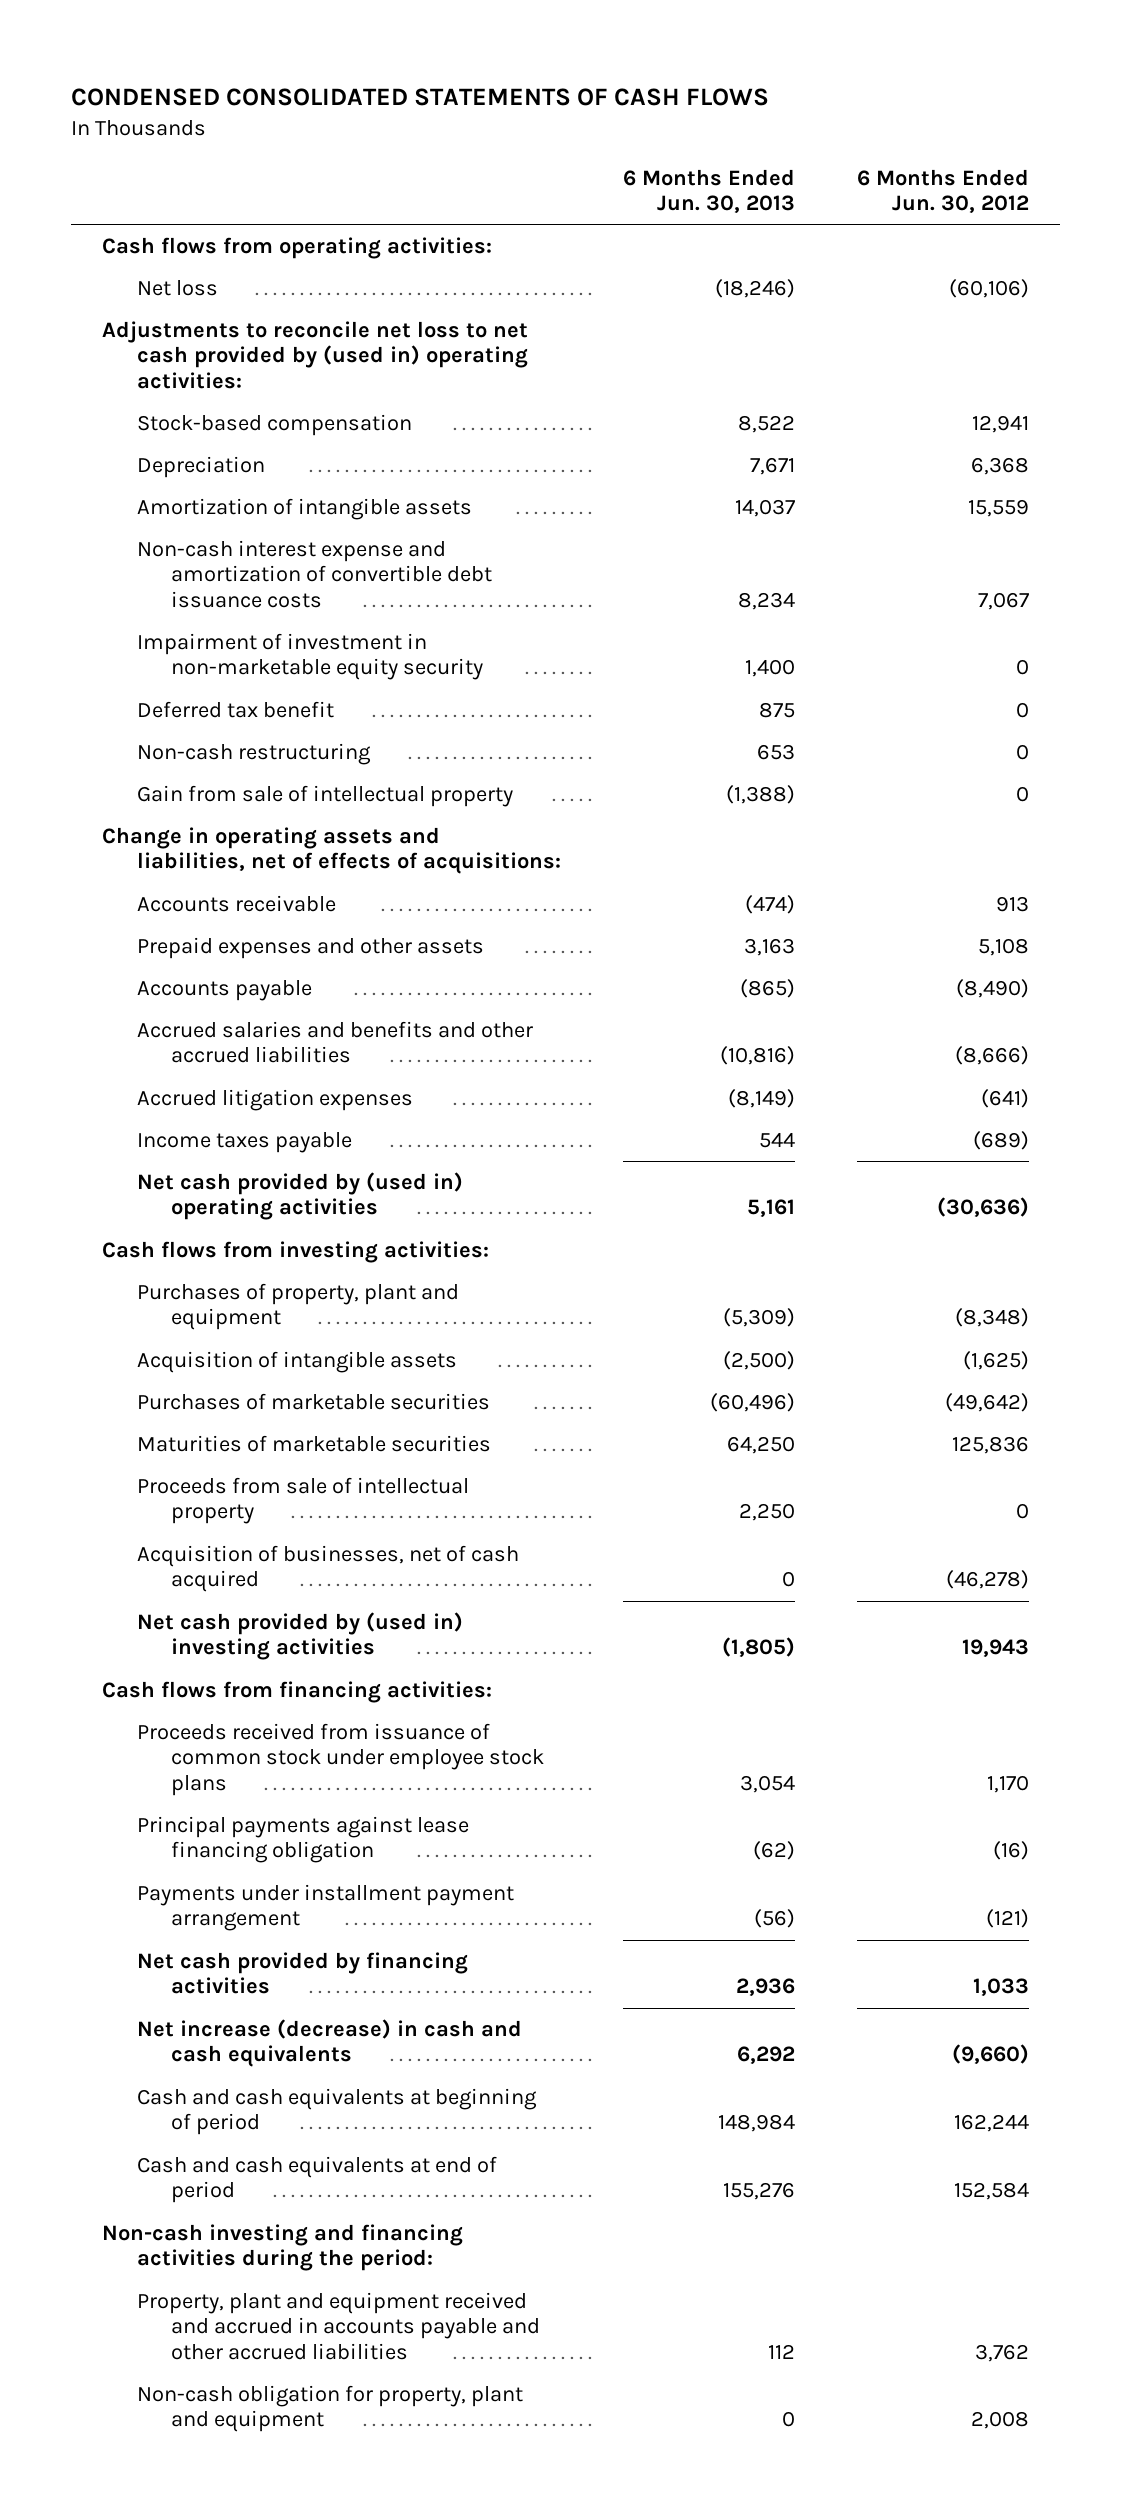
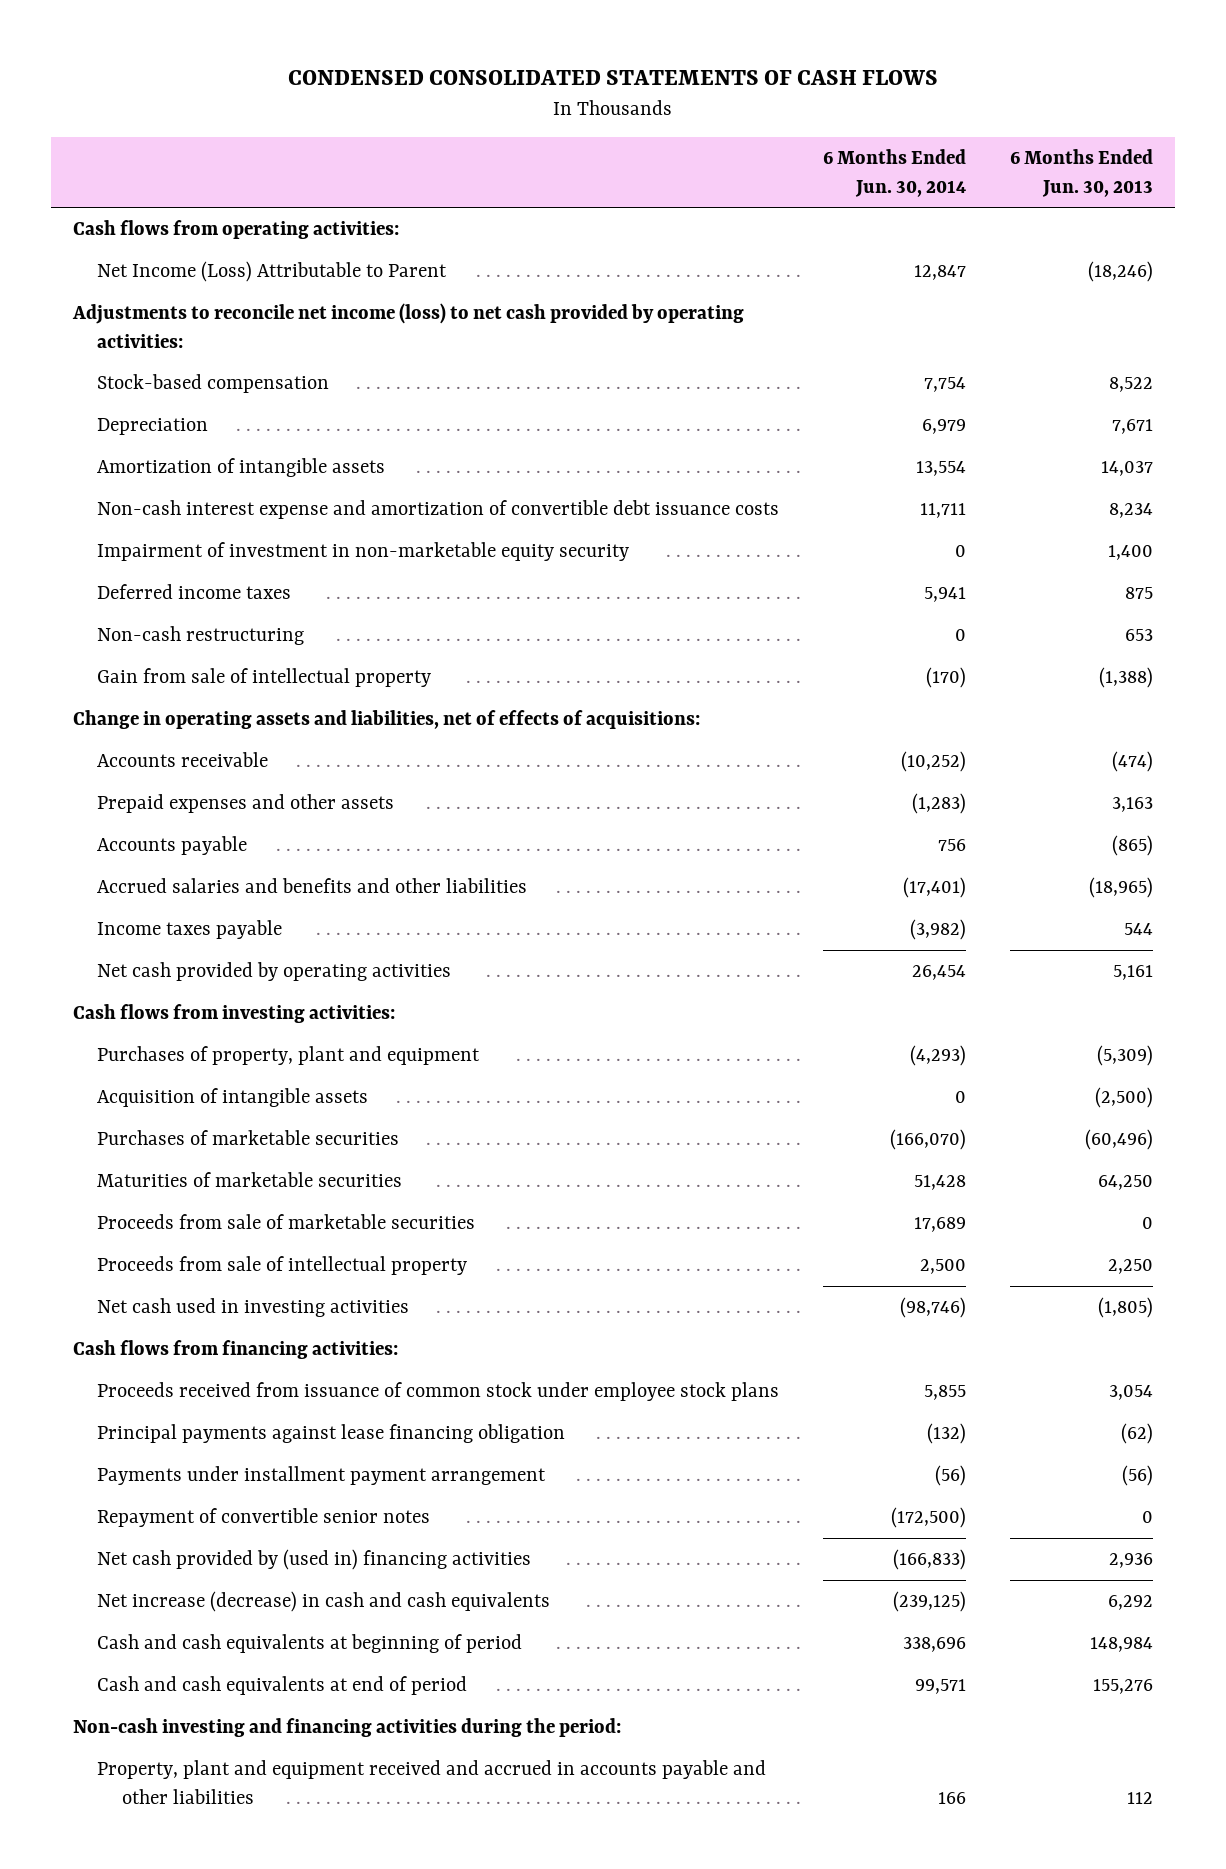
- | 6 Months Ended Jun. 30, 2013 | 6 Months Ended Jun. 30, 2012
+ | 6 Months Ended Jun. 30, 2014 | 6 Months Ended Jun. 30, 2013
- Net loss | (18,246) | (60,106)
- Adjustments to reconcile net loss to net cash provided by (used in) operating activities:
+ Net Income (Loss) Attributable to Parent | 12,847 | (18,246)
+ Adjustments to reconcile net income (loss) to net cash provided by operating activities:
- Deferred tax benefit | 875 | 0
+ Deferred income taxes | 5,941 | 875
- Accrued salaries and benefits and other accrued liabilities | (10,816) | (8,666)
- Accrued litigation expenses | (8,149) | (641)
+ Accrued salaries and benefits and other liabilities | (17,401) | (18,965)
- Net cash provided by (used in) operating activities | 5,161 | (30,636)
+ Net cash provided by operating activities | 26,454 | 5,161
+ Proceeds from sale of marketable securities | 17,689 | 0
- Acquisition of businesses, net of cash acquired | 0 | (46,278)
- Net cash provided by (used in) investing activities | (1,805) | 19,943
+ Net cash used in investing activities | (98,746) | (1,805)
- Net cash provided by financing activities | 2,936 | 1,033
+ Repayment of convertible senior notes | (172,500) | 0
+ Net cash provided by (used in) financing activities | (166,833) | 2,936
- Property, plant and equipment received and accrued in accounts payable and other accrued liabilities | 112 | 3,762
- Non-cash obligation for property, plant and equipment | 0 | 2,008
+ Property, plant and equipment received and accrued in accounts payable and other liabilities | 166 | 112

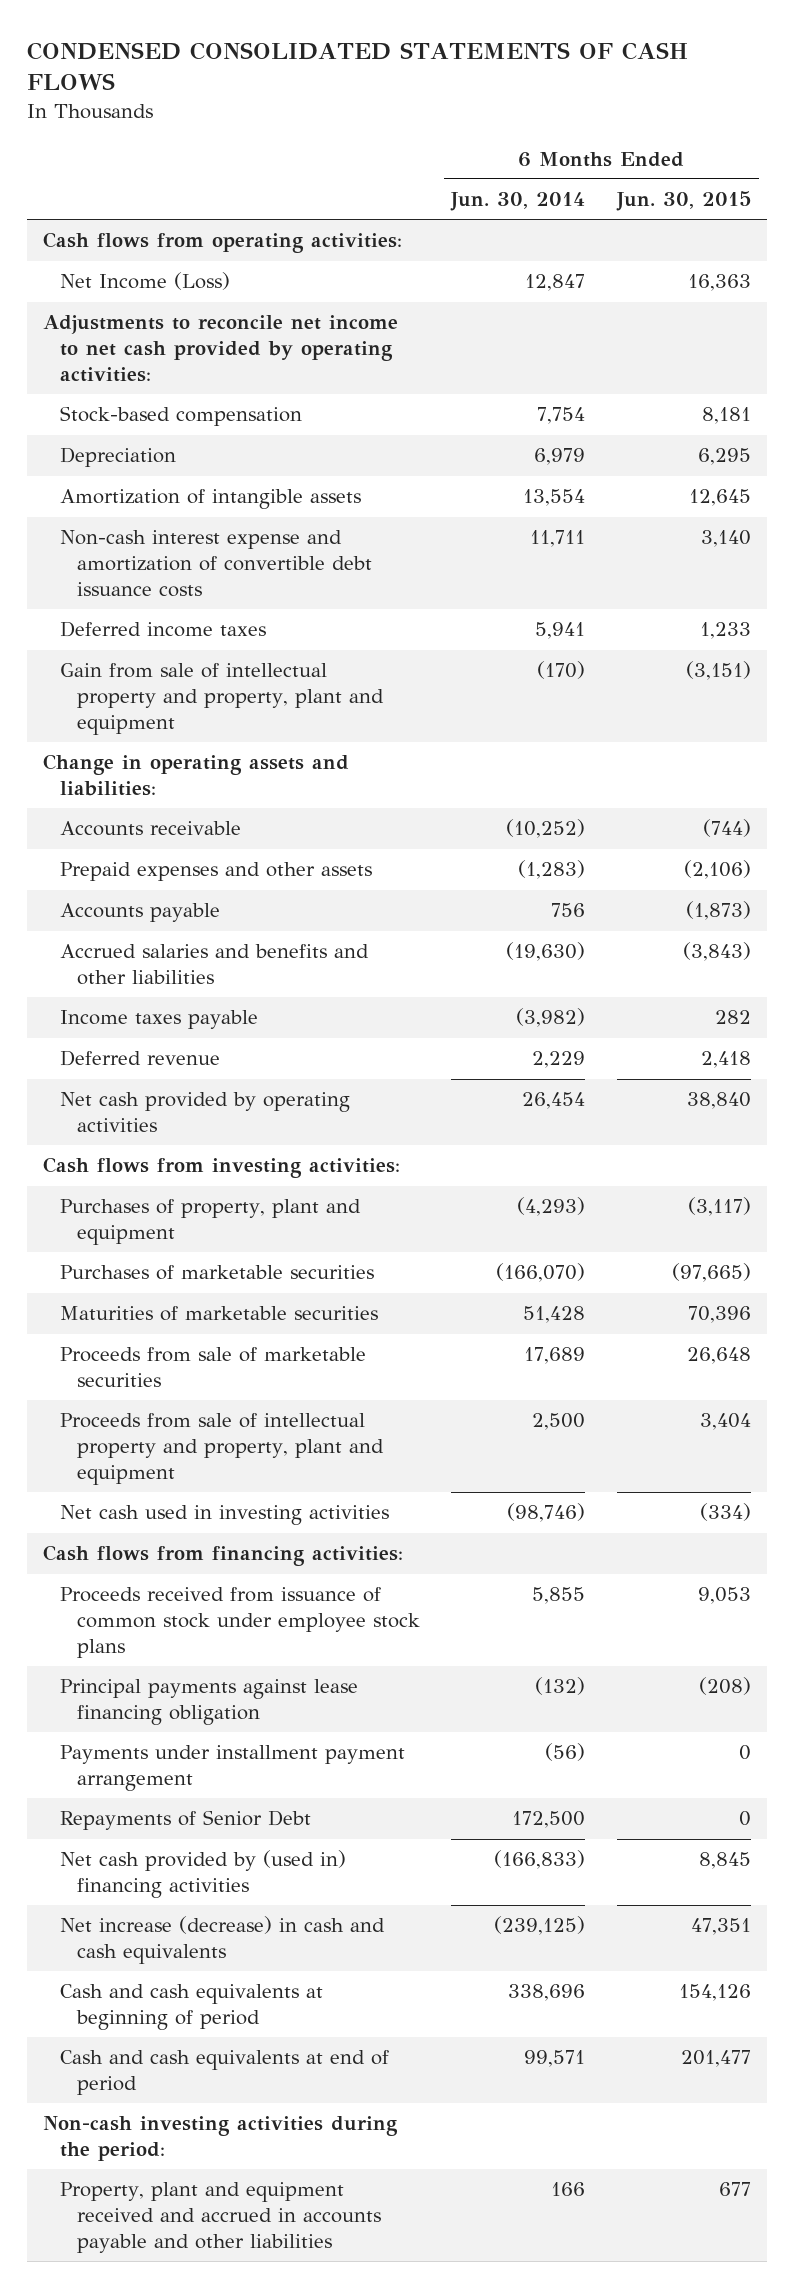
- | 6 Months Ended Jun. 30, 2014 | 6 Months Ended Jun. 30, 2013
+ | 6 Months Ended Jun. 30, 2014 | 6 Months Ended Jun. 30, 2015
- Net Income (Loss) Attributable to Parent | 12,847 | (18,246)
- Adjustments to reconcile net income (loss) to net cash provided by operating activities:
+ Net Income (Loss) | 12,847 | 16,363
+ Adjustments to reconcile net income to net cash provided by operating activities:
- Impairment of investment in non-marketable equity security | 0 | 1,400
- Non-cash restructuring | 0 | 653
- Gain from sale of intellectual property | (170) | (1,388)
- Change in operating assets and liabilities, net of effects of acquisitions:
+ Gain from sale of intellectual property and property, plant and equipment | (170) | (3,151)
+ Change in operating assets and liabilities:
- Accrued salaries and benefits and other liabilities | (17,401) | (18,965)
+ Accrued salaries and benefits and other liabilities | (19,630) | (3,843)
+ Deferred revenue | 2,229 | 2,418
- Acquisition of intangible assets | 0 | (2,500)
- Proceeds from sale of intellectual property | 2,500 | 2,250
+ Proceeds from sale of intellectual property and property, plant and equipment | 2,500 | 3,404
- Repayment of convertible senior notes | (172,500) | 0
+ Repayments of Senior Debt | 172,500 | 0
- Non-cash investing and financing activities during the period:
+ Non-cash investing activities during the period:

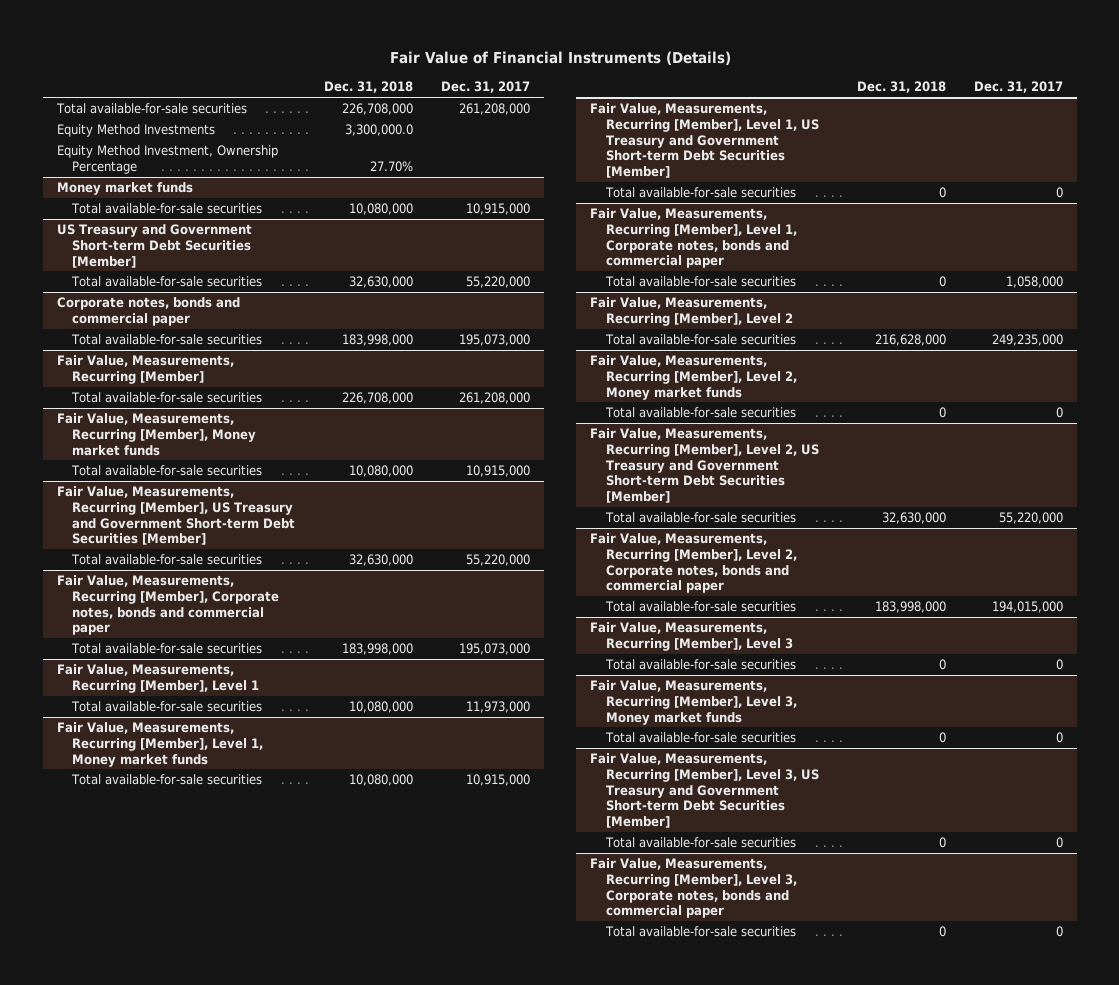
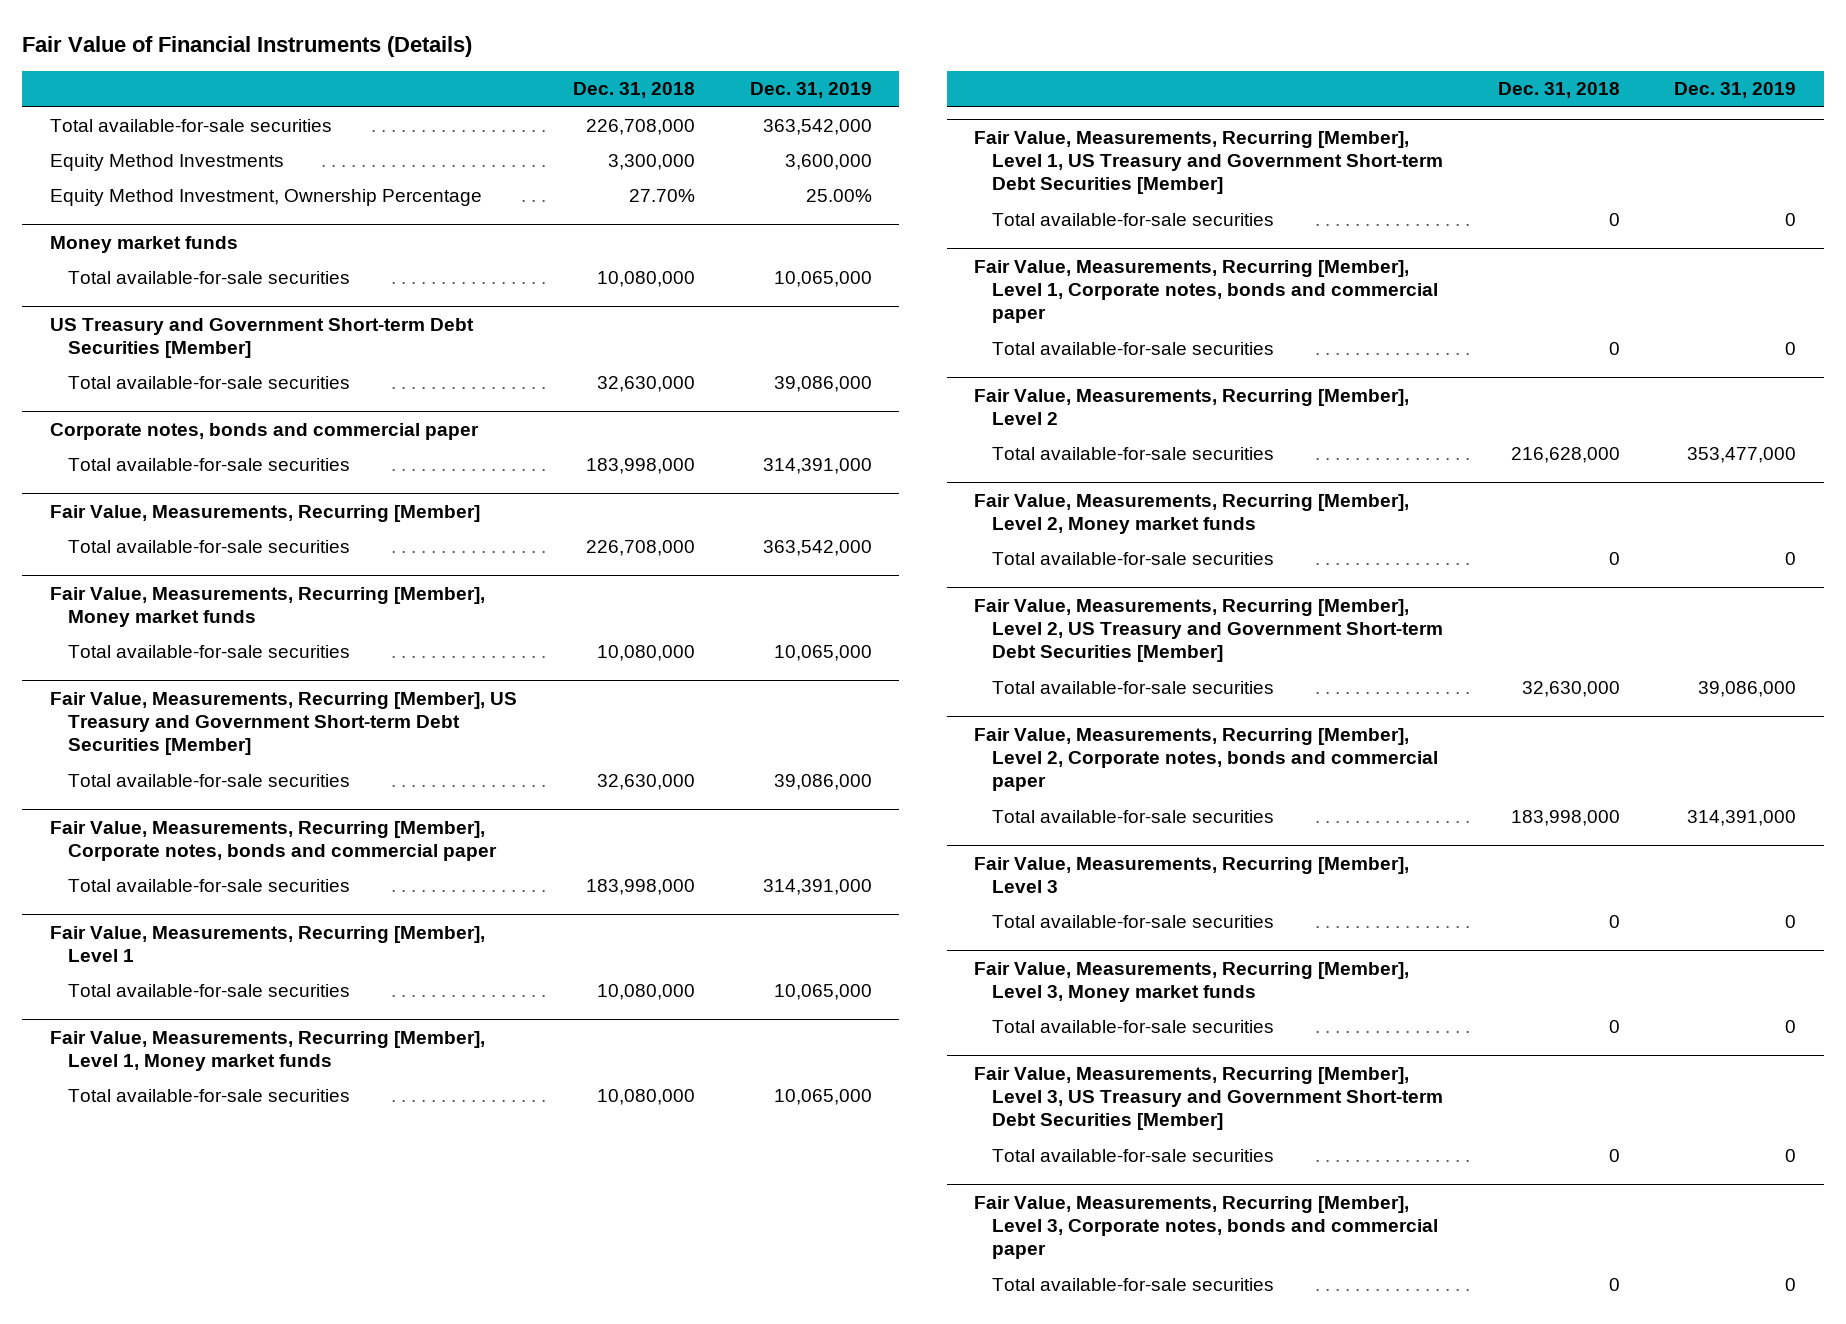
- | Dec. 31, 2018 | Dec. 31, 2017
+ | Dec. 31, 2018 | Dec. 31, 2019
- Equity Method Investments | 3,300,000.0 |
+ Equity Method Investments | 3,300,000 | 3,600,000

